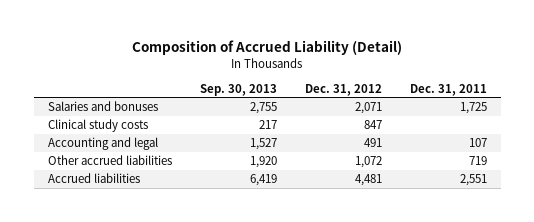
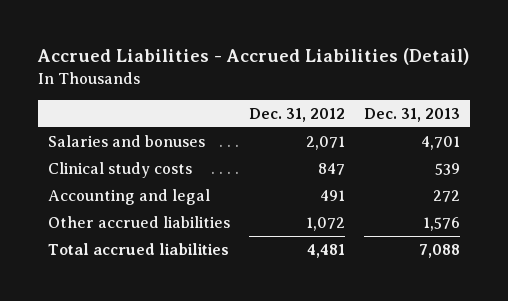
- Composition of Accrued Liability (Detail)
+ Accrued Liabilities - Accrued Liabilities (Detail)
- | Sep. 30, 2013 | Dec. 31, 2012 | Dec. 31, 2011
+ | Dec. 31, 2012 | Dec. 31, 2013
- Accrued liabilities | 6,419 | 4,481 | 2,551
+ Total accrued liabilities | 4,481 | 7,088

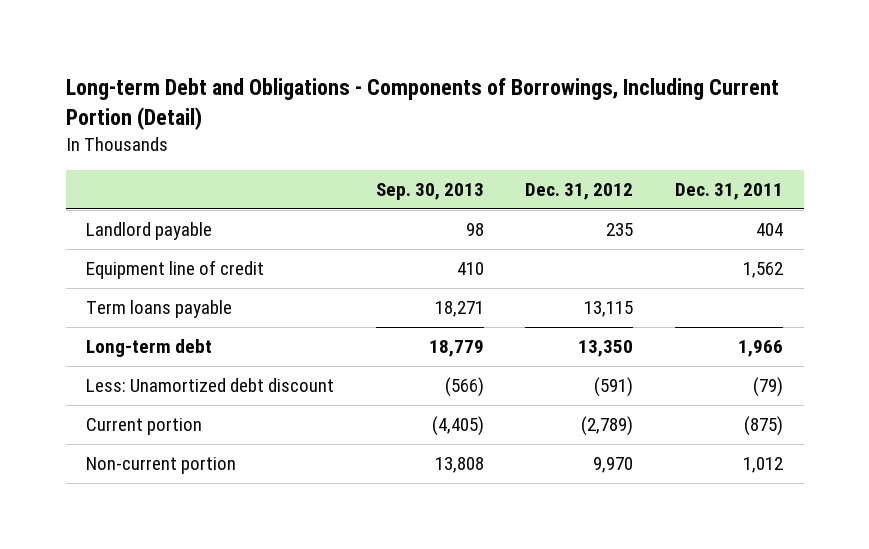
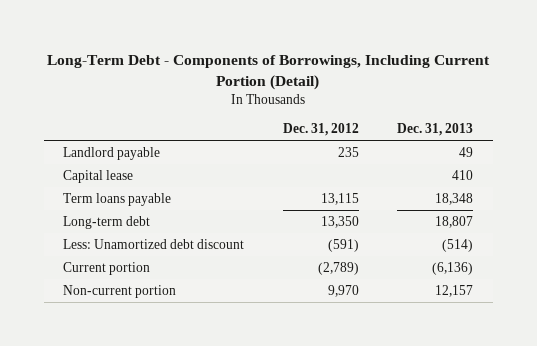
- Long-term Debt and Obligations - Components of Borrowings, Including Current Portion (Detail)
+ Long-Term Debt - Components of Borrowings, Including Current Portion (Detail)
- | Sep. 30, 2013 | Dec. 31, 2012 | Dec. 31, 2011
+ | Dec. 31, 2012 | Dec. 31, 2013
- Equipment line of credit | 410 | | 1,562
+ Capital lease | | 410

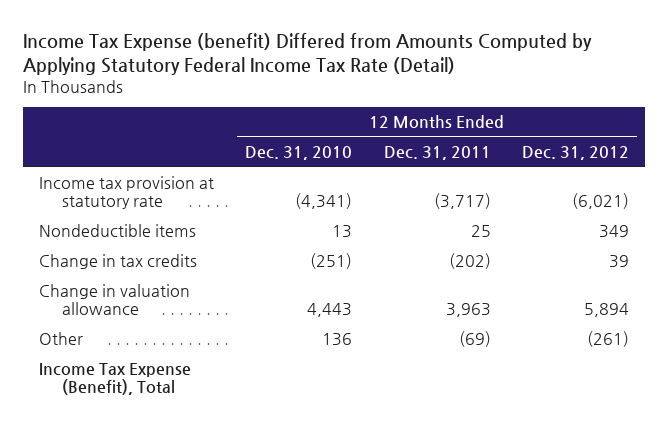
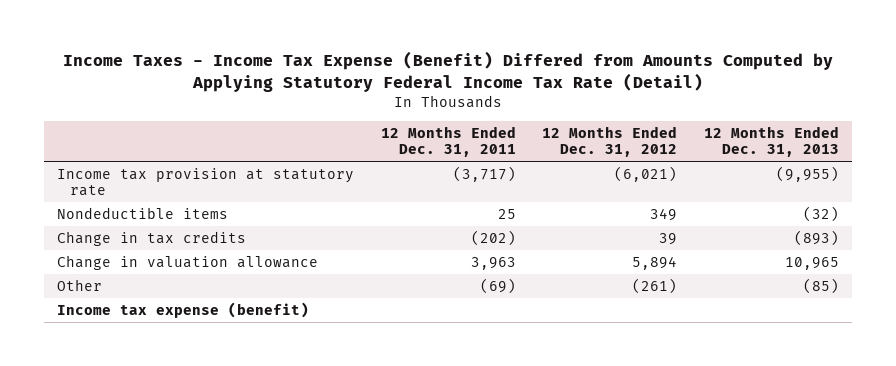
- Income Tax Expense (benefit) Differed from Amounts Computed by Applying Statutory Federal Income Tax Rate (Detail)
+ Income Taxes - Income Tax Expense (Benefit) Differed from Amounts Computed by Applying Statutory Federal Income Tax Rate (Detail)
- | 12 Months Ended Dec. 31, 2010 | 12 Months Ended Dec. 31, 2011 | 12 Months Ended Dec. 31, 2012
+ | 12 Months Ended Dec. 31, 2011 | 12 Months Ended Dec. 31, 2012 | 12 Months Ended Dec. 31, 2013
- Income Tax Expense (Benefit), Total
+ Income tax expense (benefit)

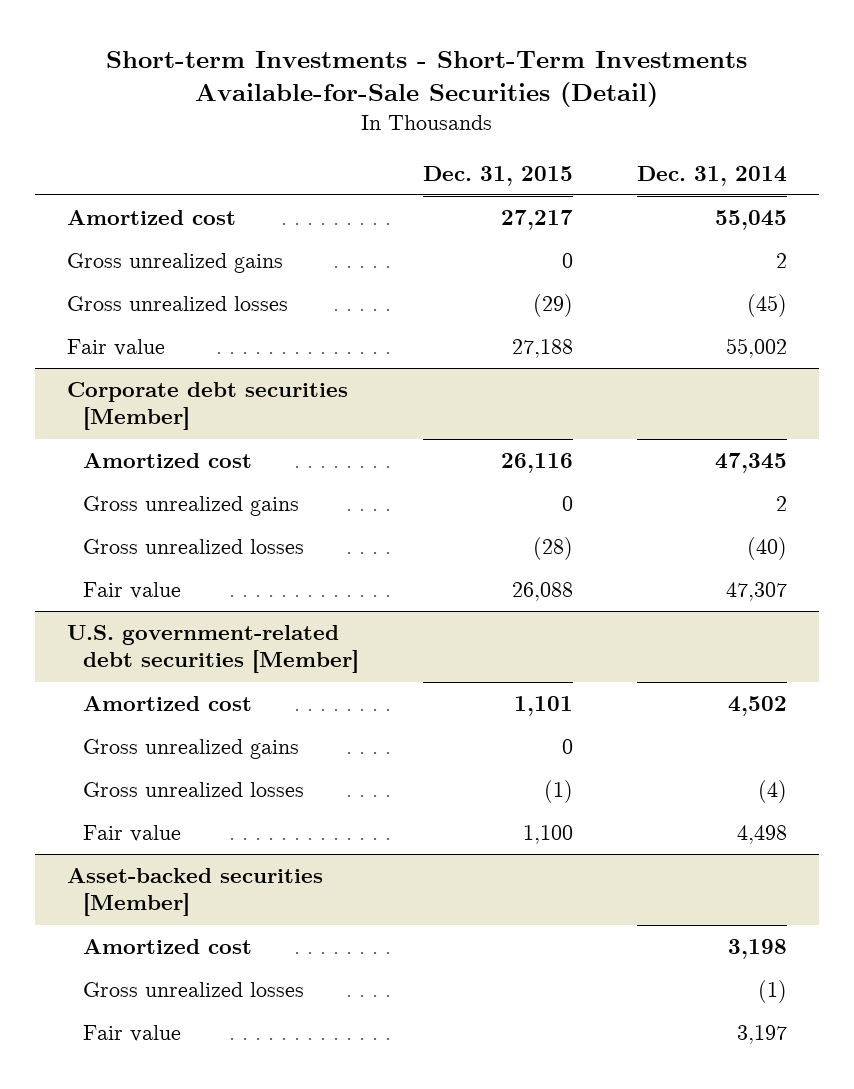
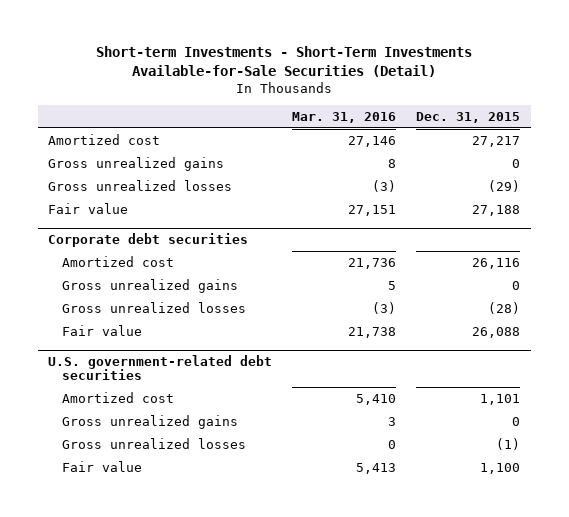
- | Dec. 31, 2015 | Dec. 31, 2014
+ | Mar. 31, 2016 | Dec. 31, 2015
- Corporate debt securities [Member]
+ Corporate debt securities
- U.S. government-related debt securities [Member]
+ U.S. government-related debt securities
- Asset-backed securities [Member]
- Amortized cost | | 3,198
- Gross unrealized losses | | (1)
- Fair value | | 3,197

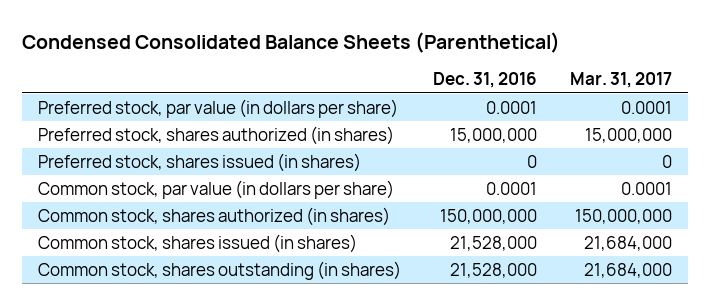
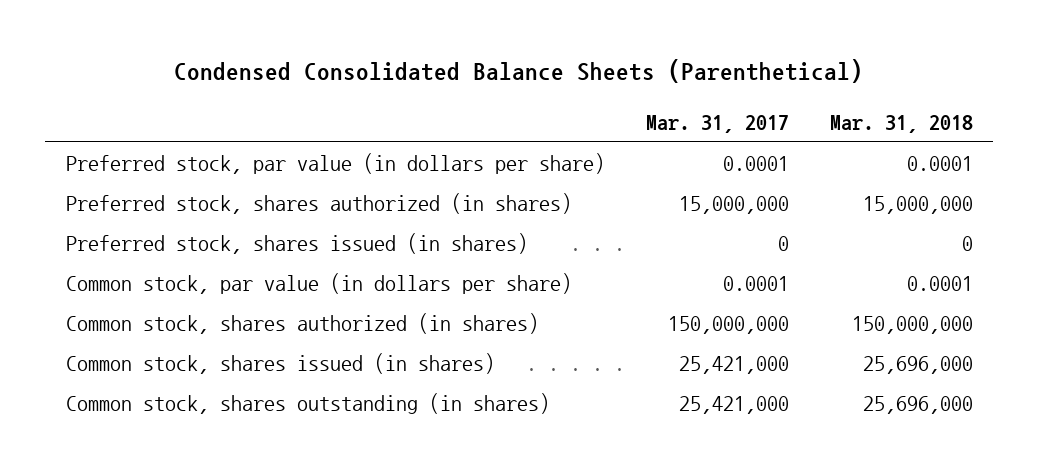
- | Dec. 31, 2016 | Mar. 31, 2017
+ | Mar. 31, 2017 | Mar. 31, 2018
- Common stock, shares issued (in shares) | 21,528,000 | 21,684,000
- Common stock, shares outstanding (in shares) | 21,528,000 | 21,684,000
+ Common stock, shares issued (in shares) | 25,421,000 | 25,696,000
+ Common stock, shares outstanding (in shares) | 25,421,000 | 25,696,000

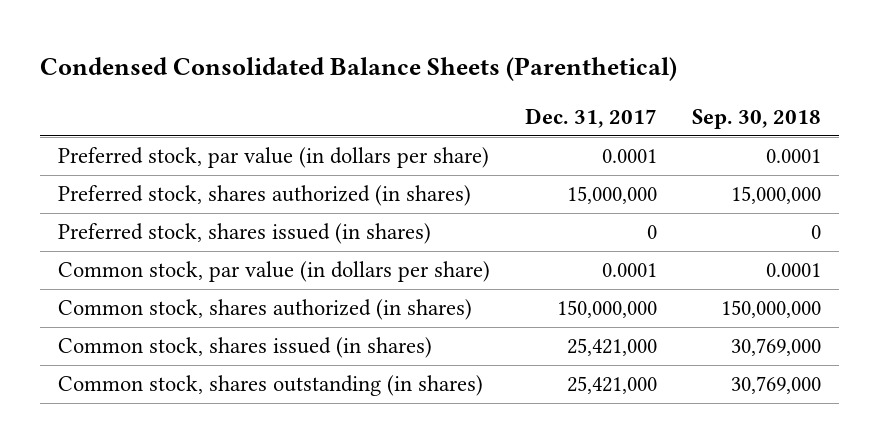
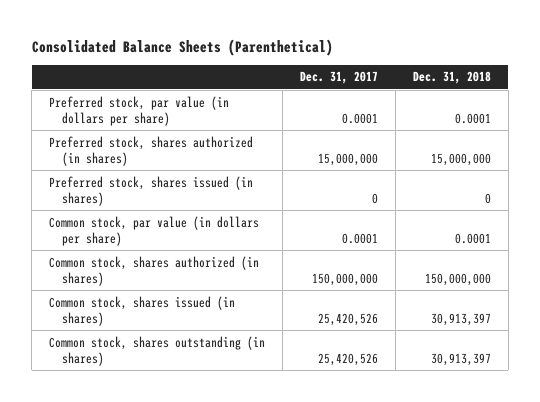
- Condensed Consolidated Balance Sheets (Parenthetical)
+ Consolidated Balance Sheets (Parenthetical)
- | Dec. 31, 2017 | Sep. 30, 2018
+ | Dec. 31, 2017 | Dec. 31, 2018
- Common stock, shares issued (in shares) | 25,421,000 | 30,769,000
- Common stock, shares outstanding (in shares) | 25,421,000 | 30,769,000
+ Common stock, shares issued (in shares) | 25,420,526 | 30,913,397
+ Common stock, shares outstanding (in shares) | 25,420,526 | 30,913,397

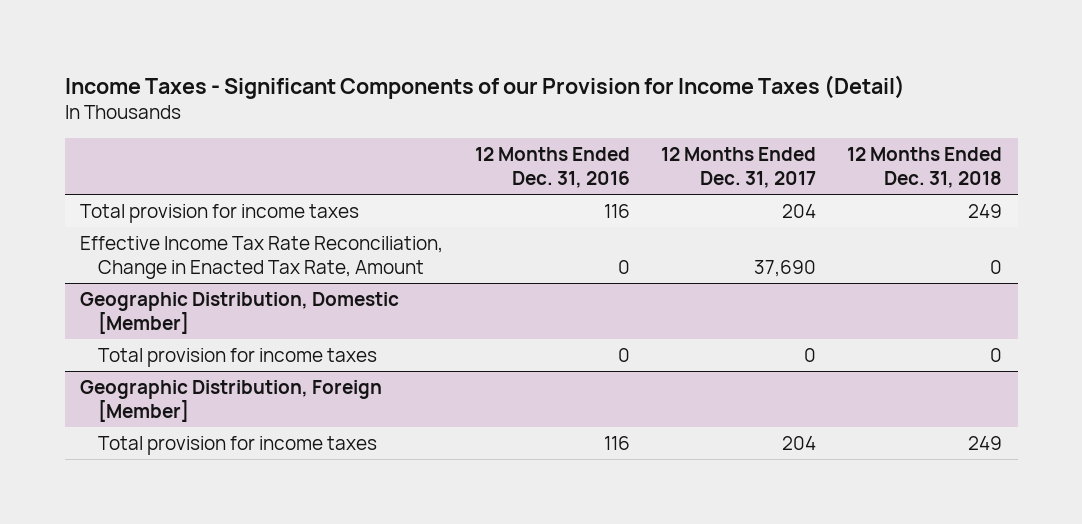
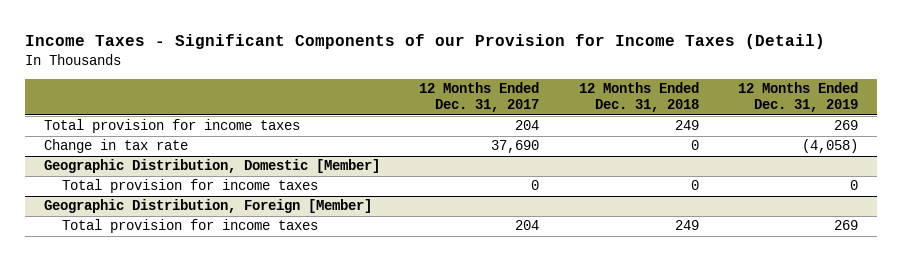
- | 12 Months Ended Dec. 31, 2016 | 12 Months Ended Dec. 31, 2017 | 12 Months Ended Dec. 31, 2018
+ | 12 Months Ended Dec. 31, 2017 | 12 Months Ended Dec. 31, 2018 | 12 Months Ended Dec. 31, 2019
- Effective Income Tax Rate Reconciliation, Change in Enacted Tax Rate, Amount | 0 | 37,690 | 0
+ Change in tax rate | 37,690 | 0 | (4,058)

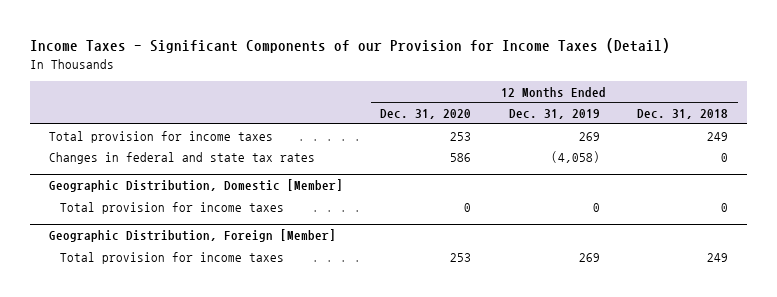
- | 12 Months Ended Dec. 31, 2017 | 12 Months Ended Dec. 31, 2018 | 12 Months Ended Dec. 31, 2019
+ | 12 Months Ended Dec. 31, 2020 | 12 Months Ended Dec. 31, 2019 | 12 Months Ended Dec. 31, 2018
- Change in tax rate | 37,690 | 0 | (4,058)
+ Changes in federal and state tax rates | 586 | (4,058) | 0

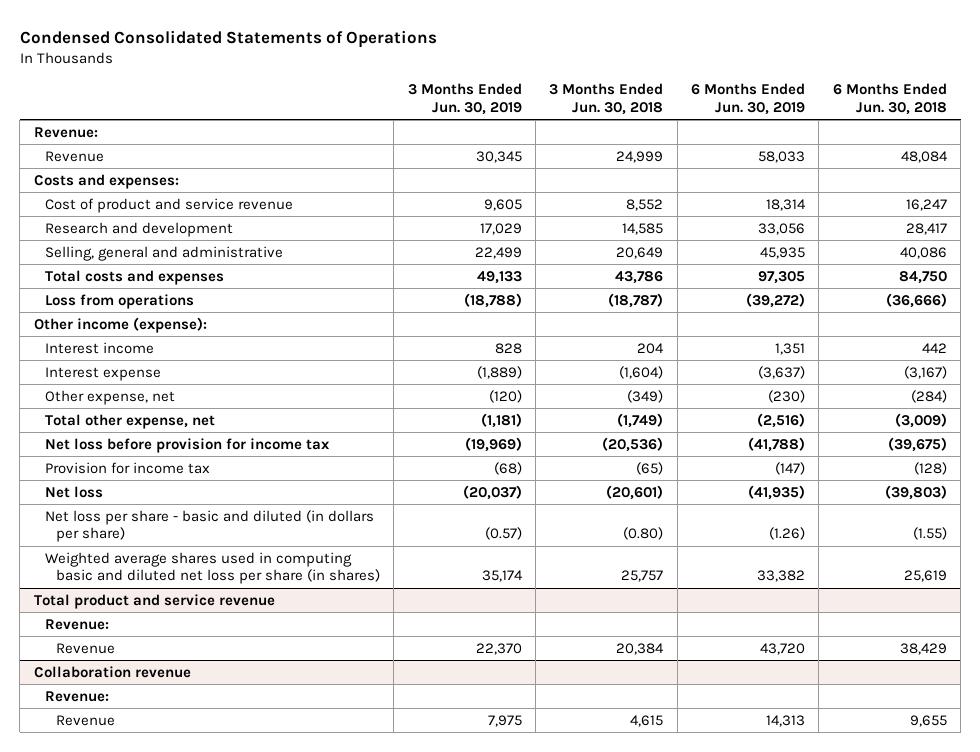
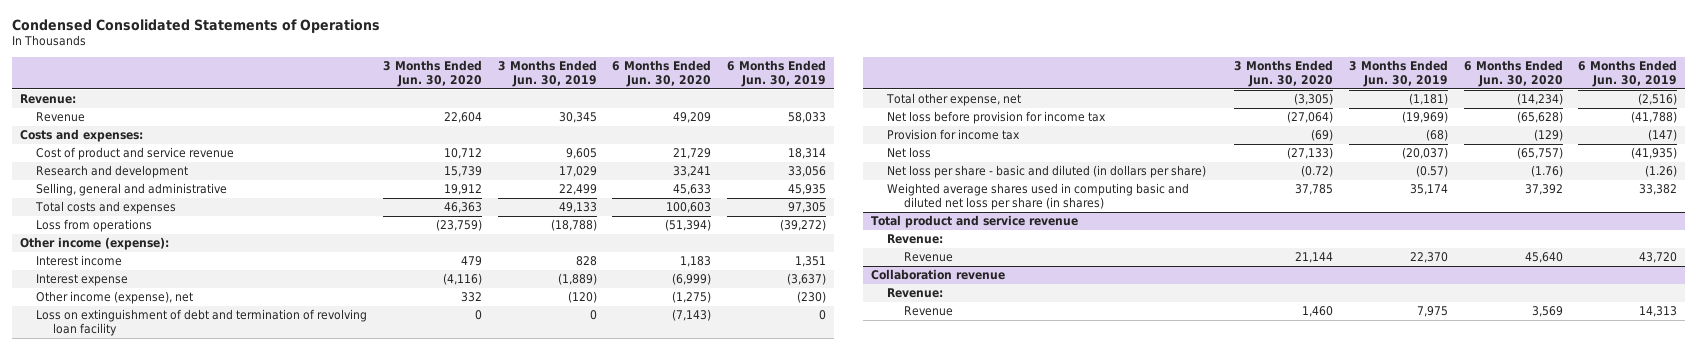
- | 3 Months Ended Jun. 30, 2019 | 3 Months Ended Jun. 30, 2018 | 6 Months Ended Jun. 30, 2019 | 6 Months Ended Jun. 30, 2018
+ | 3 Months Ended Jun. 30, 2020 | 3 Months Ended Jun. 30, 2019 | 6 Months Ended Jun. 30, 2020 | 6 Months Ended Jun. 30, 2019
- Other expense, net | (120) | (349) | (230) | (284)
+ Other income (expense), net | 332 | (120) | (1,275) | (230)
+ Loss on extinguishment of debt and termination of revolving loan facility | 0 | 0 | (7,143) | 0

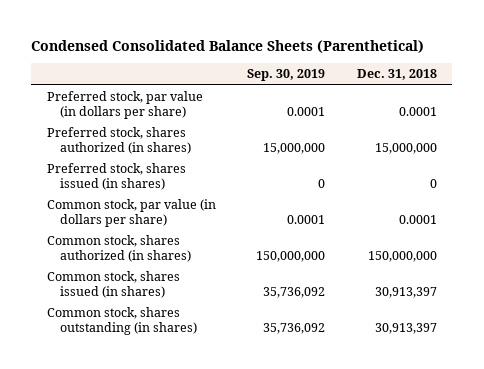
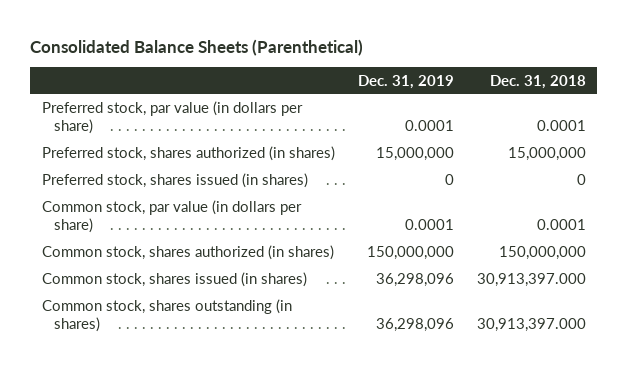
- Condensed Consolidated Balance Sheets (Parenthetical)
+ Consolidated Balance Sheets (Parenthetical)
- | Sep. 30, 2019 | Dec. 31, 2018
+ | Dec. 31, 2019 | Dec. 31, 2018
- Common stock, shares issued (in shares) | 35,736,092 | 30,913,397
- Common stock, shares outstanding (in shares) | 35,736,092 | 30,913,397
+ Common stock, shares issued (in shares) | 36,298,096 | 30,913,397.000
+ Common stock, shares outstanding (in shares) | 36,298,096 | 30,913,397.000

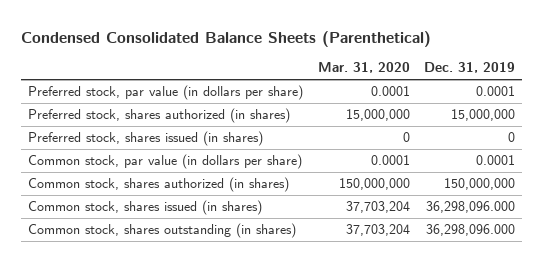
- Consolidated Balance Sheets (Parenthetical)
+ Condensed Consolidated Balance Sheets (Parenthetical)
- | Dec. 31, 2019 | Dec. 31, 2018
+ | Mar. 31, 2020 | Dec. 31, 2019
- Common stock, shares issued (in shares) | 36,298,096 | 30,913,397.000
- Common stock, shares outstanding (in shares) | 36,298,096 | 30,913,397.000
+ Common stock, shares issued (in shares) | 37,703,204 | 36,298,096.000
+ Common stock, shares outstanding (in shares) | 37,703,204 | 36,298,096.000

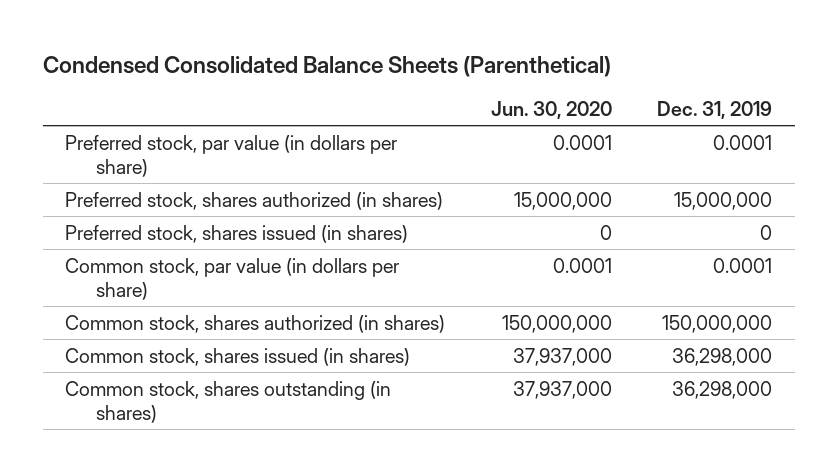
- | Mar. 31, 2020 | Dec. 31, 2019
+ | Jun. 30, 2020 | Dec. 31, 2019
- Common stock, shares issued (in shares) | 37,703,204 | 36,298,096.000
- Common stock, shares outstanding (in shares) | 37,703,204 | 36,298,096.000
+ Common stock, shares issued (in shares) | 37,937,000 | 36,298,000
+ Common stock, shares outstanding (in shares) | 37,937,000 | 36,298,000

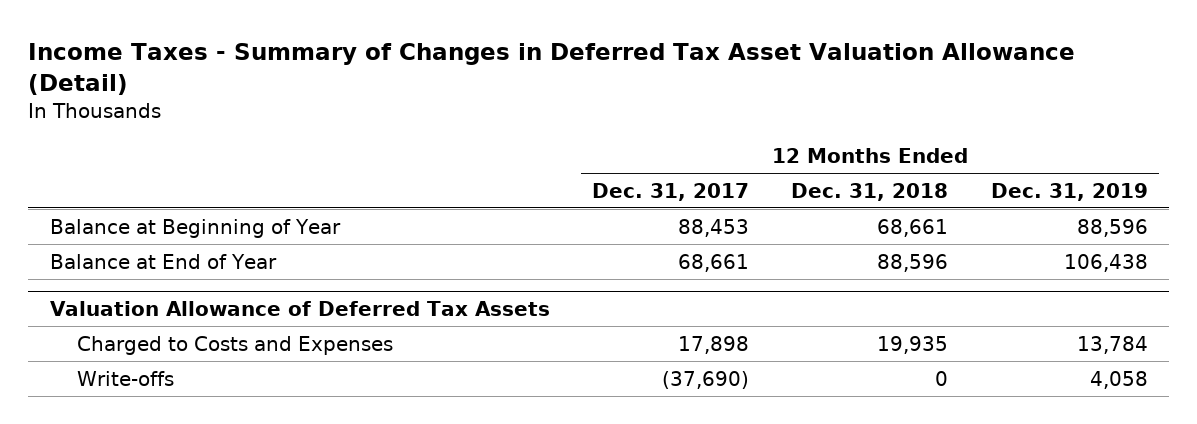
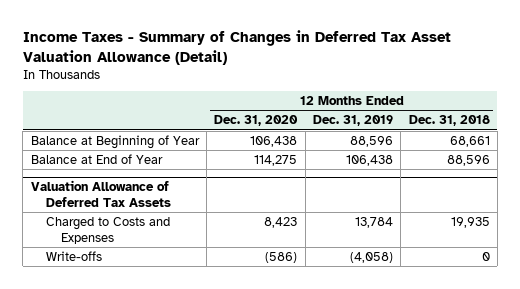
- | 12 Months Ended Dec. 31, 2017 | 12 Months Ended Dec. 31, 2018 | 12 Months Ended Dec. 31, 2019
+ | 12 Months Ended Dec. 31, 2020 | 12 Months Ended Dec. 31, 2019 | 12 Months Ended Dec. 31, 2018
@ Valuation Allowance of Deferred Tax Assets
- Write-offs | (37,690) | 0 | 4,058
+ Write-offs | (586) | (4,058) | 0

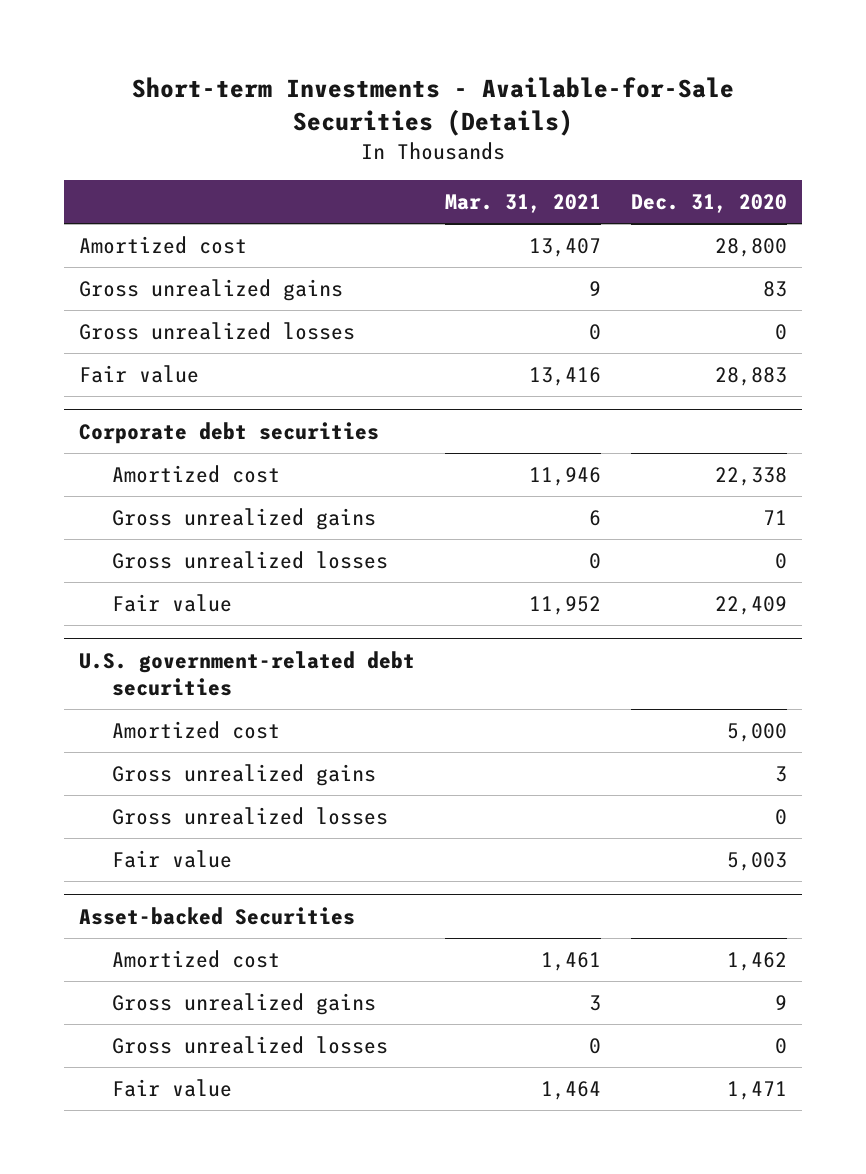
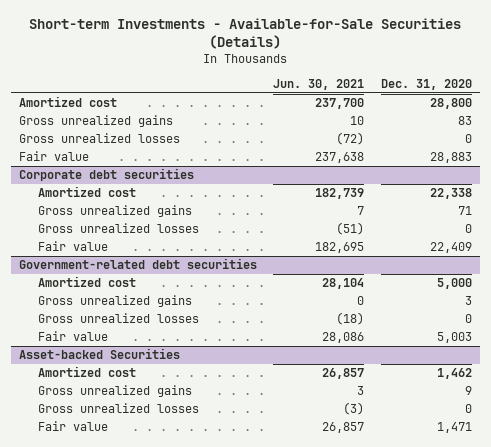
- | Mar. 31, 2021 | Dec. 31, 2020
+ | Jun. 30, 2021 | Dec. 31, 2020
- U.S. government-related debt securities
+ Government-related debt securities

